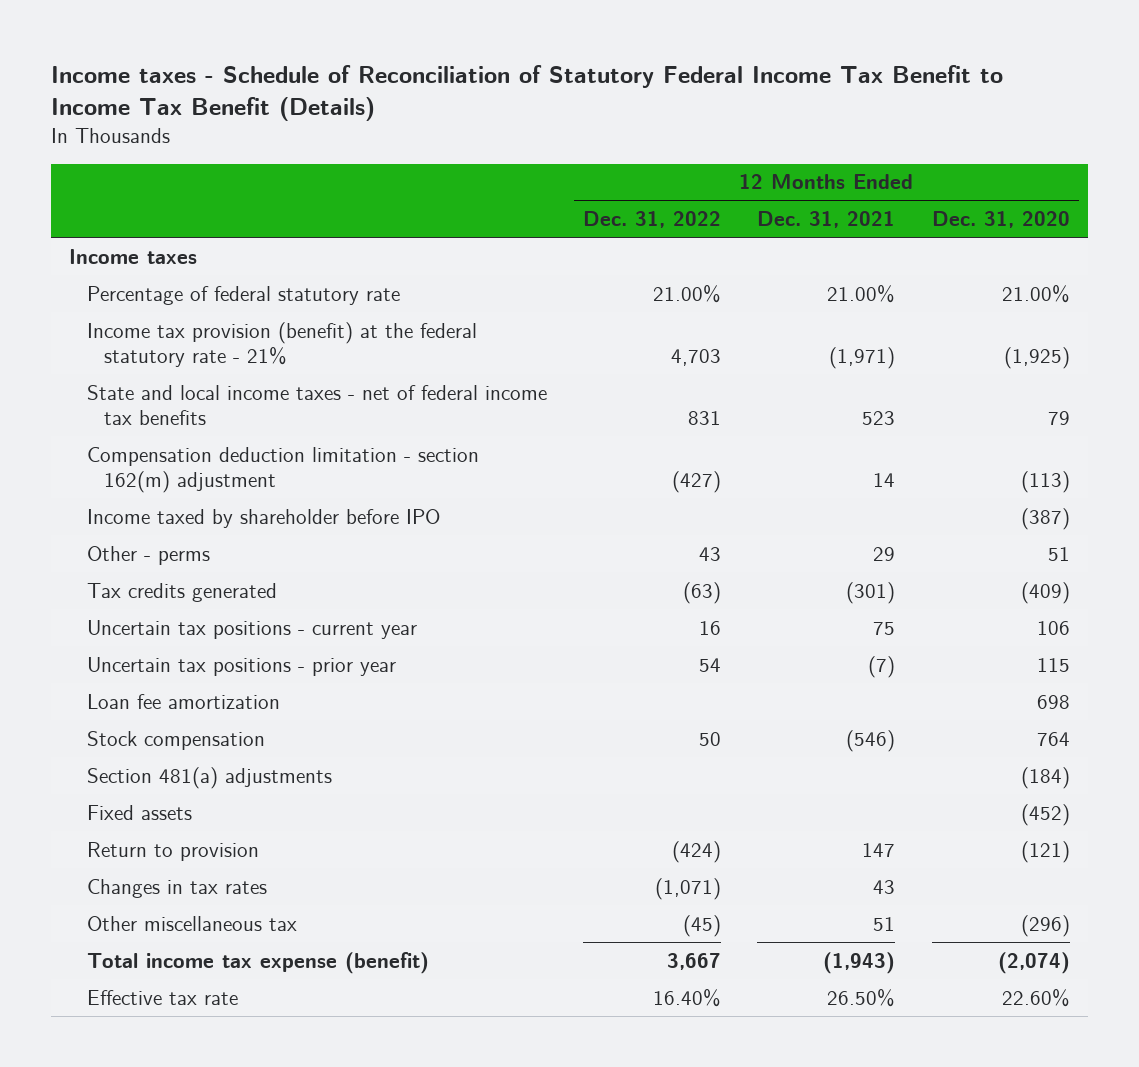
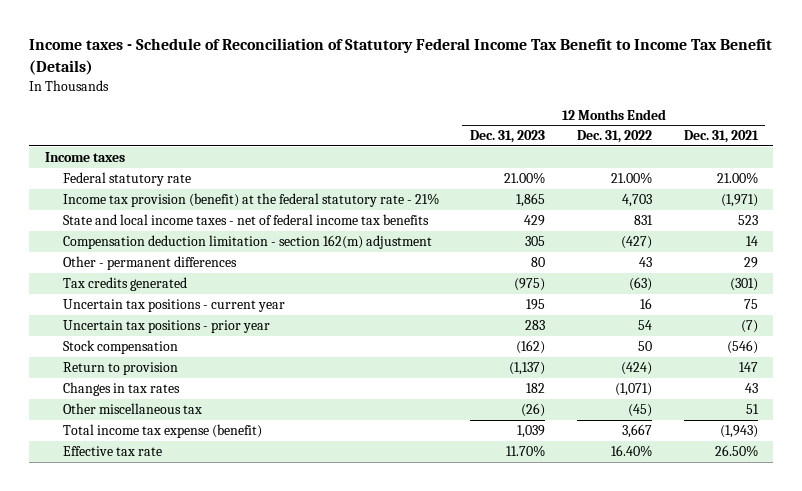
- | 12 Months Ended Dec. 31, 2022 | 12 Months Ended Dec. 31, 2021 | 12 Months Ended Dec. 31, 2020
+ | 12 Months Ended Dec. 31, 2023 | 12 Months Ended Dec. 31, 2022 | 12 Months Ended Dec. 31, 2021
- Percentage of federal statutory rate | 21.00% | 21.00% | 21.00%
+ Federal statutory rate | 21.00% | 21.00% | 21.00%
- Income taxed by shareholder before IPO | | | (387)
- Other - perms | 43 | 29 | 51
+ Other - permanent differences | 80 | 43 | 29
- Loan fee amortization | | | 698
- Section 481(a) adjustments | | | (184)
- Fixed assets | | | (452)

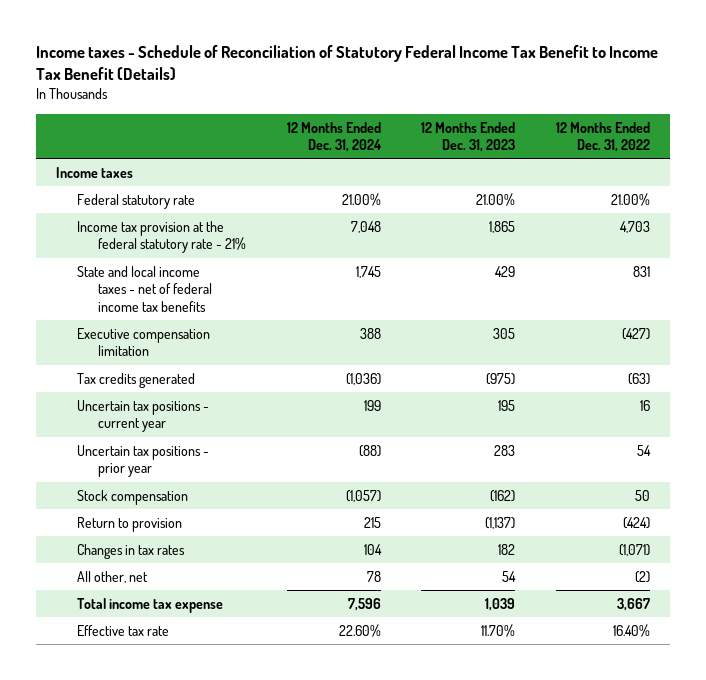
- | 12 Months Ended Dec. 31, 2023 | 12 Months Ended Dec. 31, 2022 | 12 Months Ended Dec. 31, 2021
+ | 12 Months Ended Dec. 31, 2024 | 12 Months Ended Dec. 31, 2023 | 12 Months Ended Dec. 31, 2022
- Income tax provision (benefit) at the federal statutory rate - 21% | 1,865 | 4,703 | (1,971)
+ Income tax provision at the federal statutory rate - 21% | 7,048 | 1,865 | 4,703
- Compensation deduction limitation - section 162(m) adjustment | 305 | (427) | 14
- Other - permanent differences | 80 | 43 | 29
+ Executive compensation limitation | 388 | 305 | (427)
- Other miscellaneous tax | (26) | (45) | 51
- Total income tax expense (benefit) | 1,039 | 3,667 | (1,943)
+ All other, net | 78 | 54 | (2)
+ Total income tax expense | 7,596 | 1,039 | 3,667

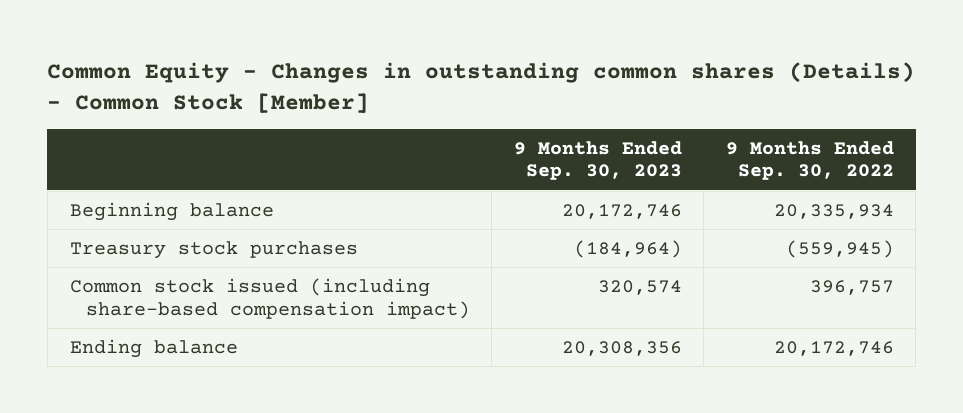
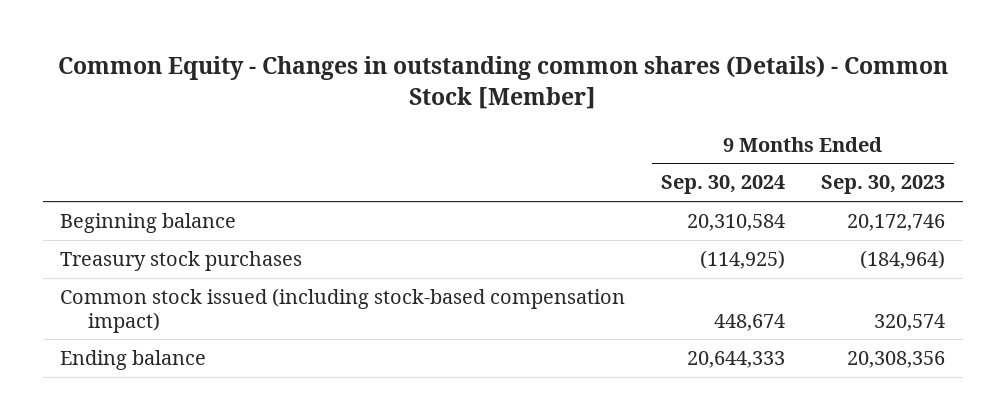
- | 9 Months Ended Sep. 30, 2023 | 9 Months Ended Sep. 30, 2022
+ | 9 Months Ended Sep. 30, 2024 | 9 Months Ended Sep. 30, 2023
- Common stock issued (including share-based compensation impact) | 320,574 | 396,757
+ Common stock issued (including stock-based compensation impact) | 448,674 | 320,574

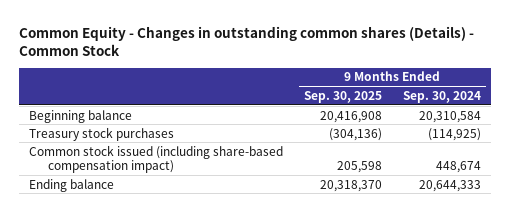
- Common Equity - Changes in outstanding common shares (Details) - Common Stock [Member]
+ Common Equity - Changes in outstanding common shares (Details) - Common Stock
- | 9 Months Ended Sep. 30, 2024 | 9 Months Ended Sep. 30, 2023
+ | 9 Months Ended Sep. 30, 2025 | 9 Months Ended Sep. 30, 2024
- Common stock issued (including stock-based compensation impact) | 448,674 | 320,574
+ Common stock issued (including share-based compensation impact) | 205,598 | 448,674

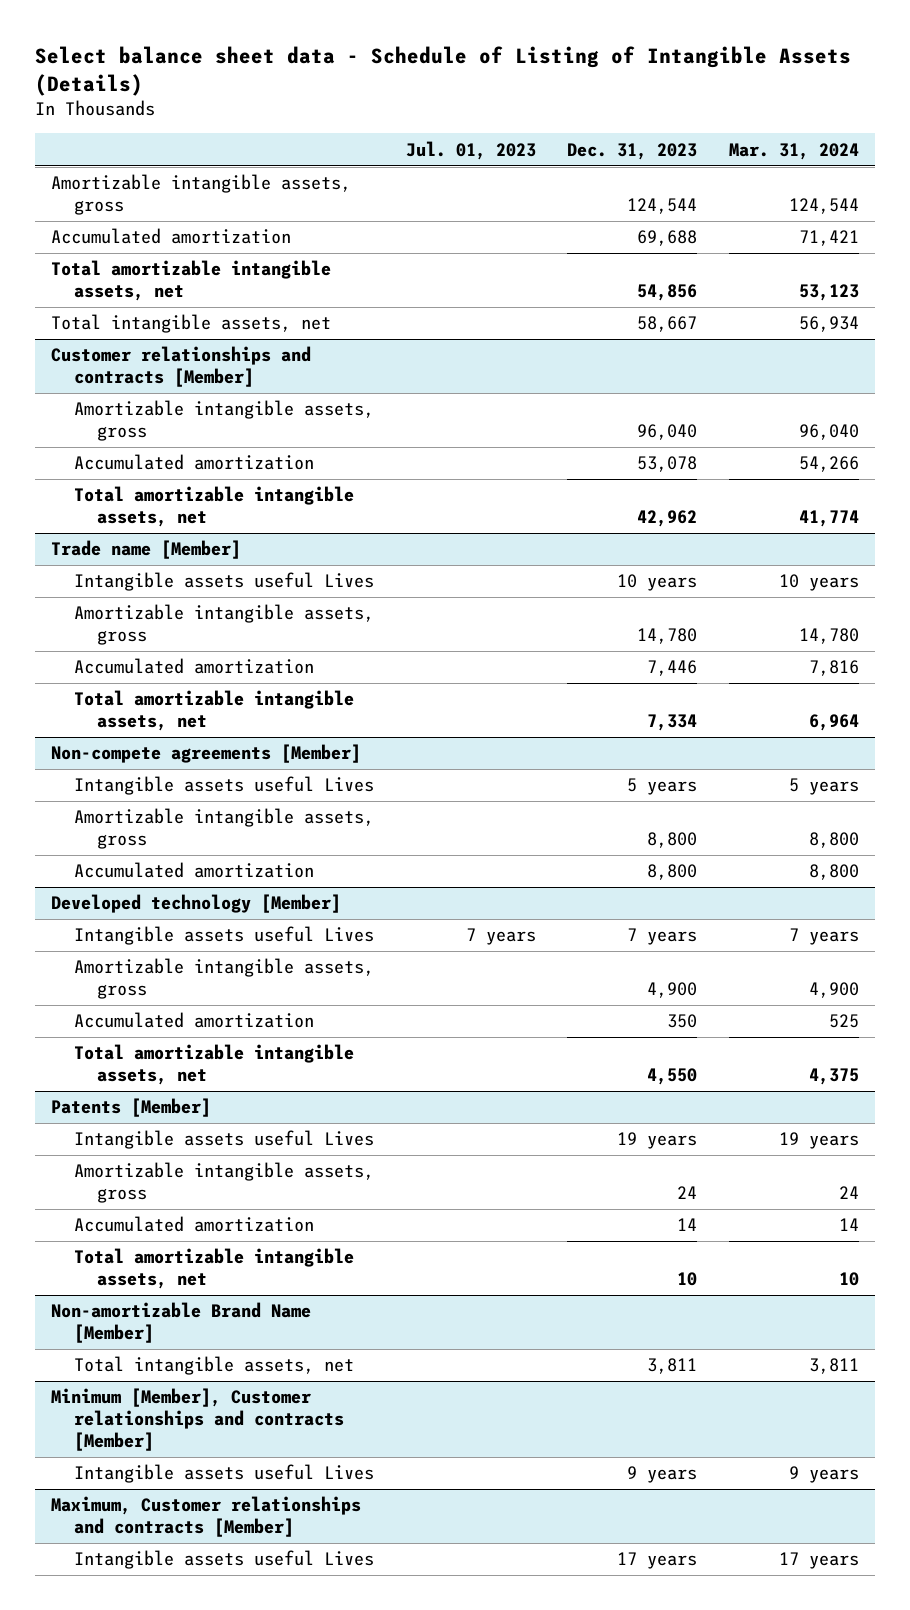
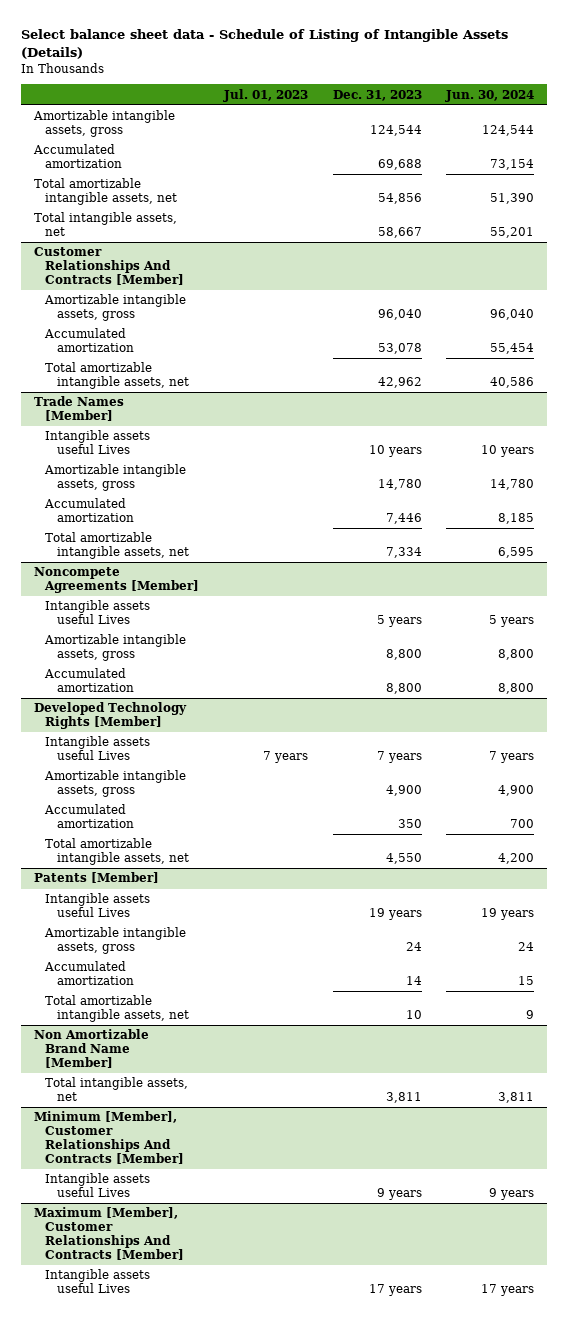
- | Jul. 01, 2023 | Dec. 31, 2023 | Mar. 31, 2024
+ | Jul. 01, 2023 | Dec. 31, 2023 | Jun. 30, 2024
- Customer relationships and contracts [Member]
+ Customer Relationships And Contracts [Member]
- Trade name [Member]
+ Trade Names [Member]
- Non-compete agreements [Member]
+ Noncompete Agreements [Member]
- Developed technology [Member]
+ Developed Technology Rights [Member]
- Non-amortizable Brand Name [Member]
+ Non Amortizable Brand Name [Member]
- Minimum [Member], Customer relationships and contracts [Member]
+ Minimum [Member], Customer Relationships And Contracts [Member]
- Maximum, Customer relationships and contracts [Member]
+ Maximum [Member], Customer Relationships And Contracts [Member]

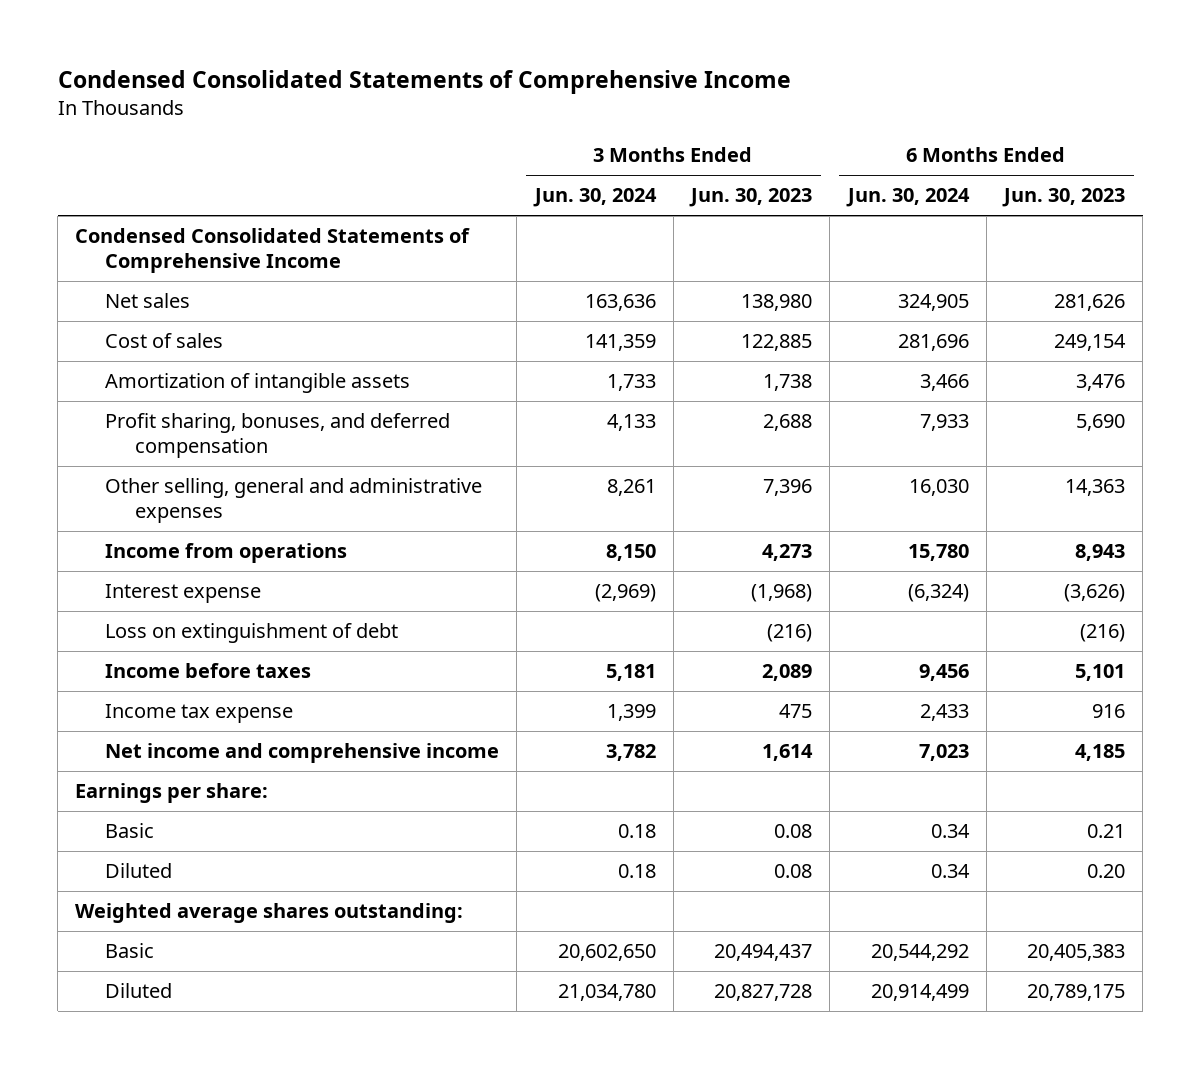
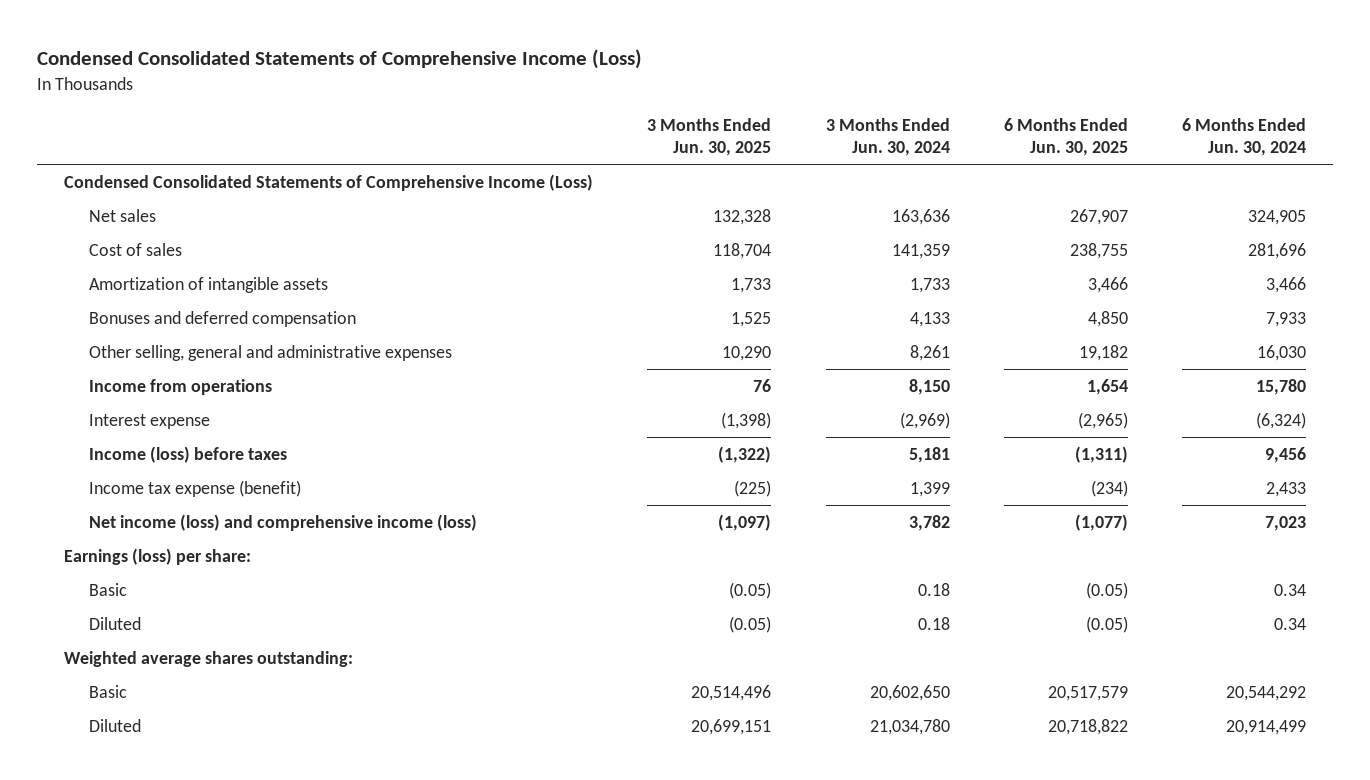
- Condensed Consolidated Statements of Comprehensive Income
+ Condensed Consolidated Statements of Comprehensive Income (Loss)
- | 3 Months Ended Jun. 30, 2024 | 3 Months Ended Jun. 30, 2023 | 6 Months Ended Jun. 30, 2024 | 6 Months Ended Jun. 30, 2023
+ | 3 Months Ended Jun. 30, 2025 | 3 Months Ended Jun. 30, 2024 | 6 Months Ended Jun. 30, 2025 | 6 Months Ended Jun. 30, 2024
- Condensed Consolidated Statements of Comprehensive Income
+ Condensed Consolidated Statements of Comprehensive Income (Loss)
- Profit sharing, bonuses, and deferred compensation | 4,133 | 2,688 | 7,933 | 5,690
+ Bonuses and deferred compensation | 1,525 | 4,133 | 4,850 | 7,933
- Loss on extinguishment of debt | | (216) | | (216)
- Income before taxes | 5,181 | 2,089 | 9,456 | 5,101
- Income tax expense | 1,399 | 475 | 2,433 | 916
- Net income and comprehensive income | 3,782 | 1,614 | 7,023 | 4,185
- Earnings per share:
+ Income (loss) before taxes | (1,322) | 5,181 | (1,311) | 9,456
+ Income tax expense (benefit) | (225) | 1,399 | (234) | 2,433
+ Net income (loss) and comprehensive income (loss) | (1,097) | 3,782 | (1,077) | 7,023
+ Earnings (loss) per share:

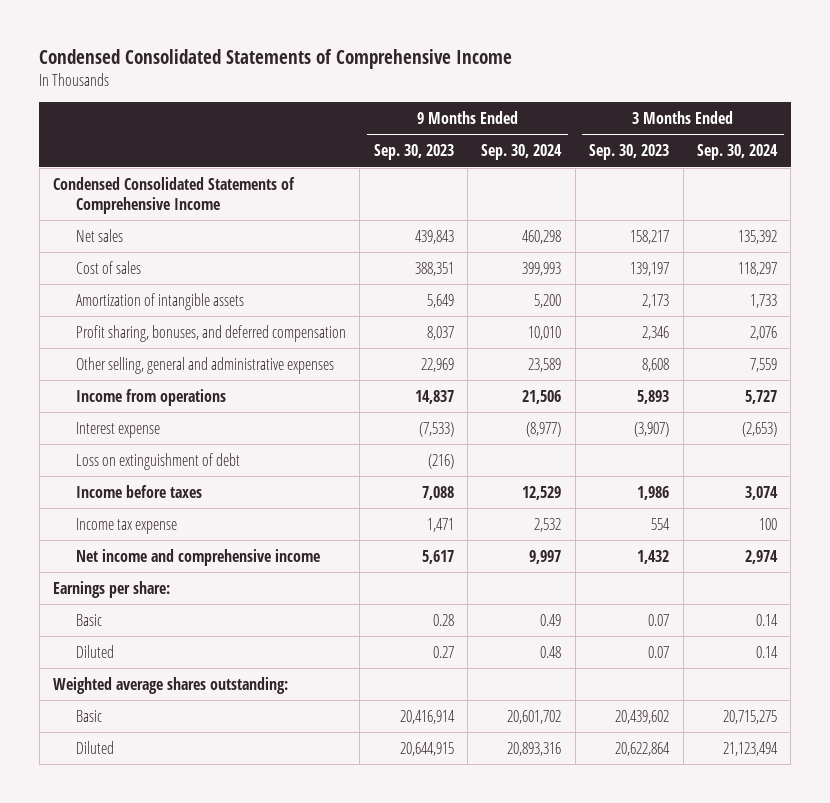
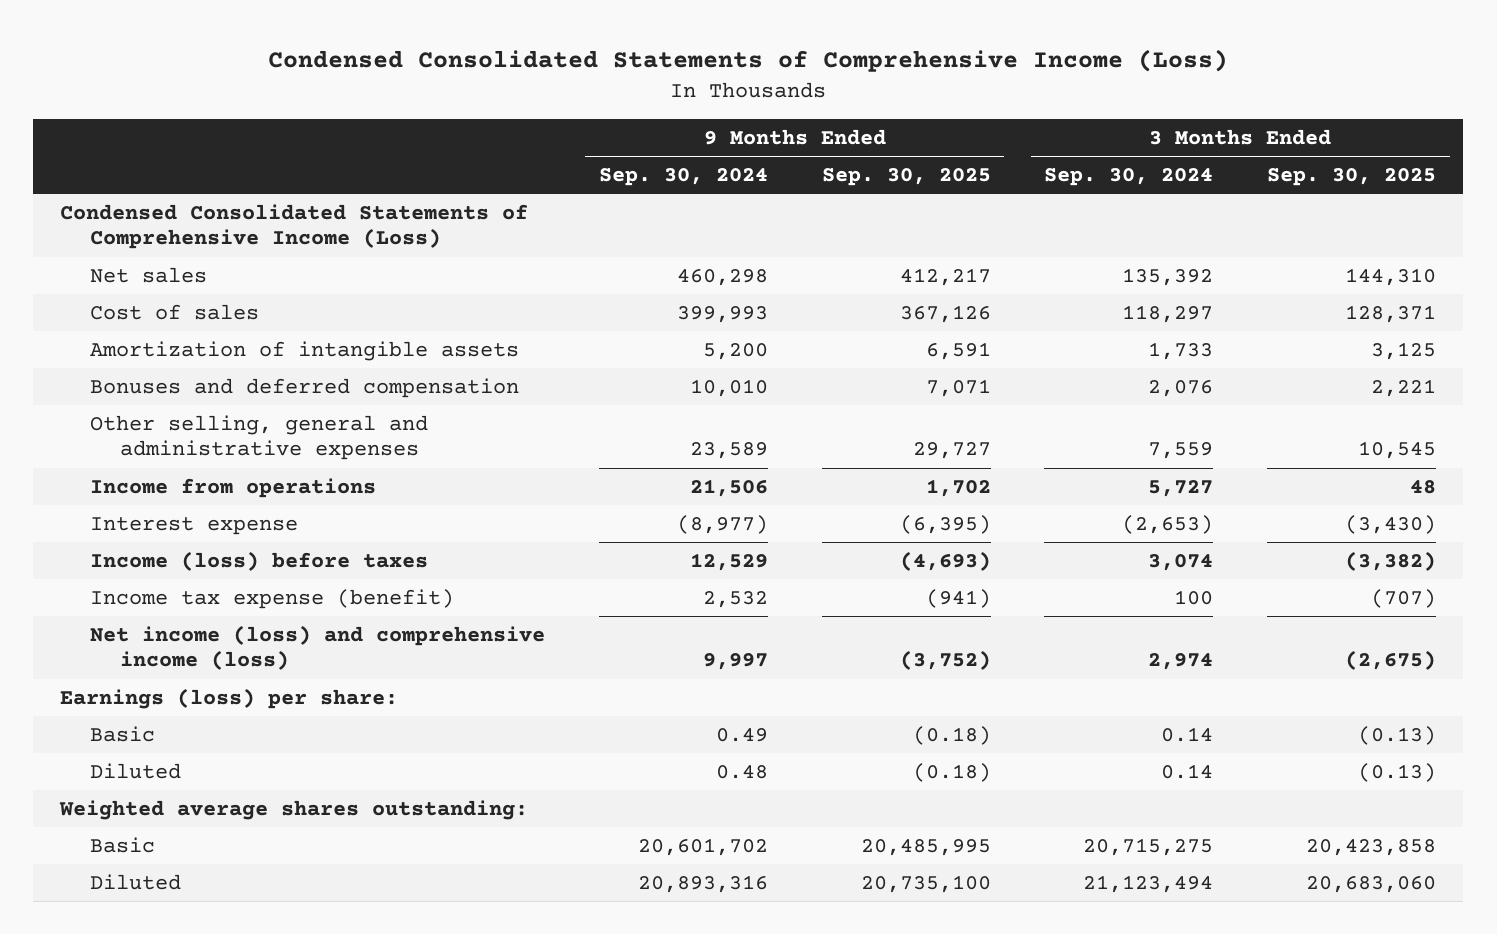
- Condensed Consolidated Statements of Comprehensive Income
+ Condensed Consolidated Statements of Comprehensive Income (Loss)
- | 9 Months Ended Sep. 30, 2023 | 9 Months Ended Sep. 30, 2024 | 3 Months Ended Sep. 30, 2023 | 3 Months Ended Sep. 30, 2024
+ | 9 Months Ended Sep. 30, 2024 | 9 Months Ended Sep. 30, 2025 | 3 Months Ended Sep. 30, 2024 | 3 Months Ended Sep. 30, 2025
- Condensed Consolidated Statements of Comprehensive Income
+ Condensed Consolidated Statements of Comprehensive Income (Loss)
- Profit sharing, bonuses, and deferred compensation | 8,037 | 10,010 | 2,346 | 2,076
+ Bonuses and deferred compensation | 10,010 | 7,071 | 2,076 | 2,221
- Loss on extinguishment of debt | (216) | | |
- Income before taxes | 7,088 | 12,529 | 1,986 | 3,074
- Income tax expense | 1,471 | 2,532 | 554 | 100
- Net income and comprehensive income | 5,617 | 9,997 | 1,432 | 2,974
- Earnings per share:
+ Income (loss) before taxes | 12,529 | (4,693) | 3,074 | (3,382)
+ Income tax expense (benefit) | 2,532 | (941) | 100 | (707)
+ Net income (loss) and comprehensive income (loss) | 9,997 | (3,752) | 2,974 | (2,675)
+ Earnings (loss) per share:

